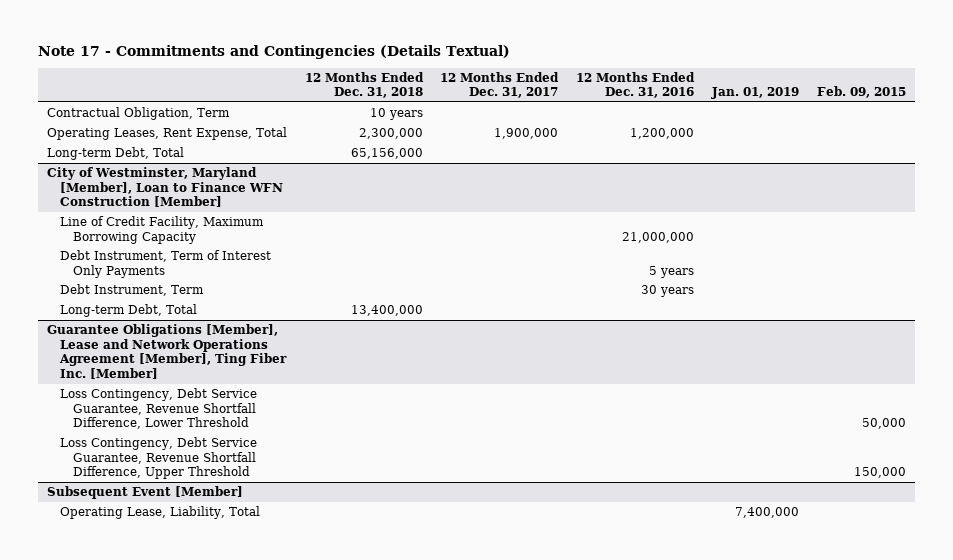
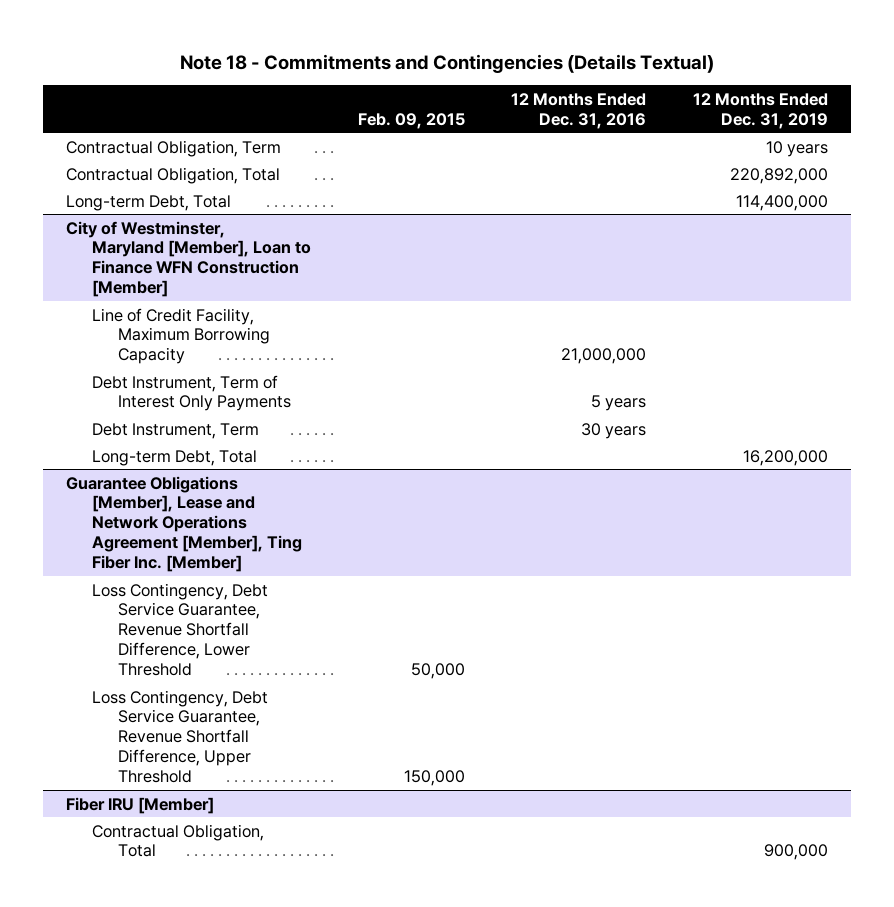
- Note 17 - Commitments and Contingencies (Details Textual)
+ Note 18 - Commitments and Contingencies (Details Textual)
- | 12 Months Ended Dec. 31, 2018 | 12 Months Ended Dec. 31, 2017 | 12 Months Ended Dec. 31, 2016 | Jan. 01, 2019 | Feb. 09, 2015
+ | Feb. 09, 2015 | 12 Months Ended Dec. 31, 2016 | 12 Months Ended Dec. 31, 2019
- Operating Leases, Rent Expense, Total | 2,300,000 | 1,900,000 | 1,200,000 | |
+ Contractual Obligation, Total | | | 220,892,000
- Subsequent Event [Member]
- Operating Lease, Liability, Total | | | | 7,400,000 |
+ Fiber IRU [Member]
+ Contractual Obligation, Total | | | 900,000

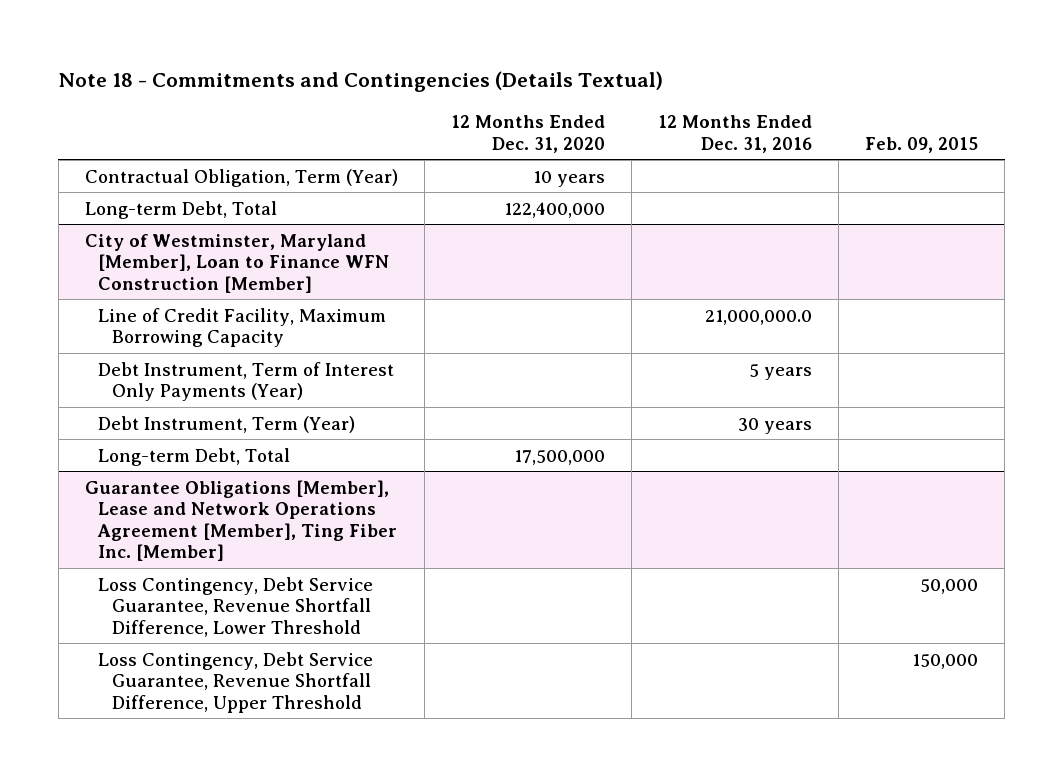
- | Feb. 09, 2015 | 12 Months Ended Dec. 31, 2016 | 12 Months Ended Dec. 31, 2019
+ | 12 Months Ended Dec. 31, 2020 | 12 Months Ended Dec. 31, 2016 | Feb. 09, 2015
- Contractual Obligation, Term | | | 10 years
- Contractual Obligation, Total | | | 220,892,000
+ Contractual Obligation, Term (Year) | 10 years | |
@ City of Westminster, Maryland [Member], Loan to Finance WFN Construction [Member]
- Line of Credit Facility, Maximum Borrowing Capacity | | 21,000,000 |
- Debt Instrument, Term of Interest Only Payments | | 5 years |
- Debt Instrument, Term | | 30 years |
+ Line of Credit Facility, Maximum Borrowing Capacity | | 21,000,000.0 |
+ Debt Instrument, Term of Interest Only Payments (Year) | | 5 years |
+ Debt Instrument, Term (Year) | | 30 years |
- Fiber IRU [Member]
- Contractual Obligation, Total | | | 900,000

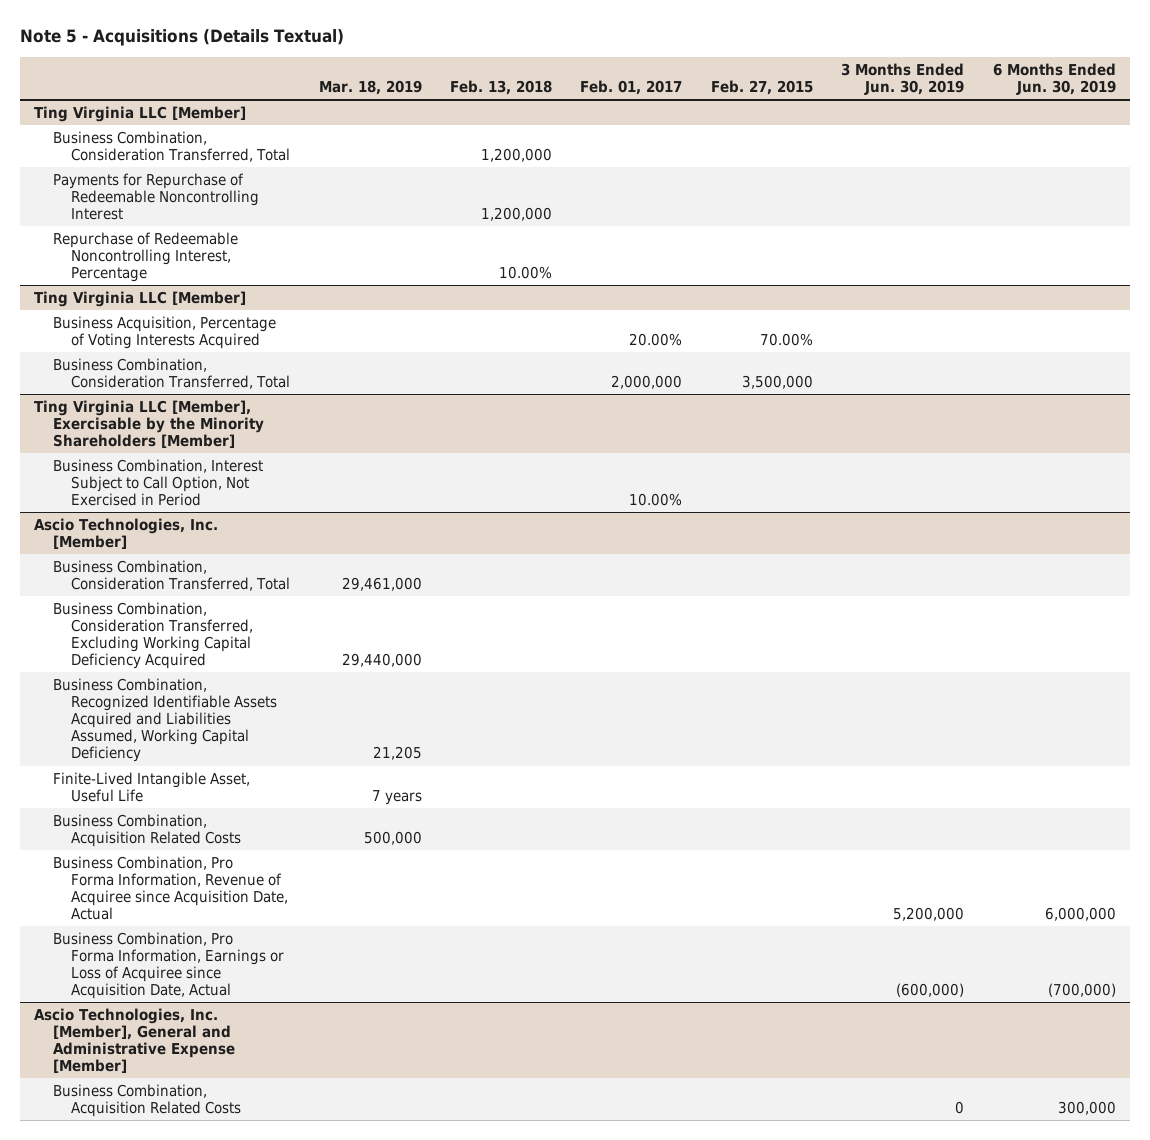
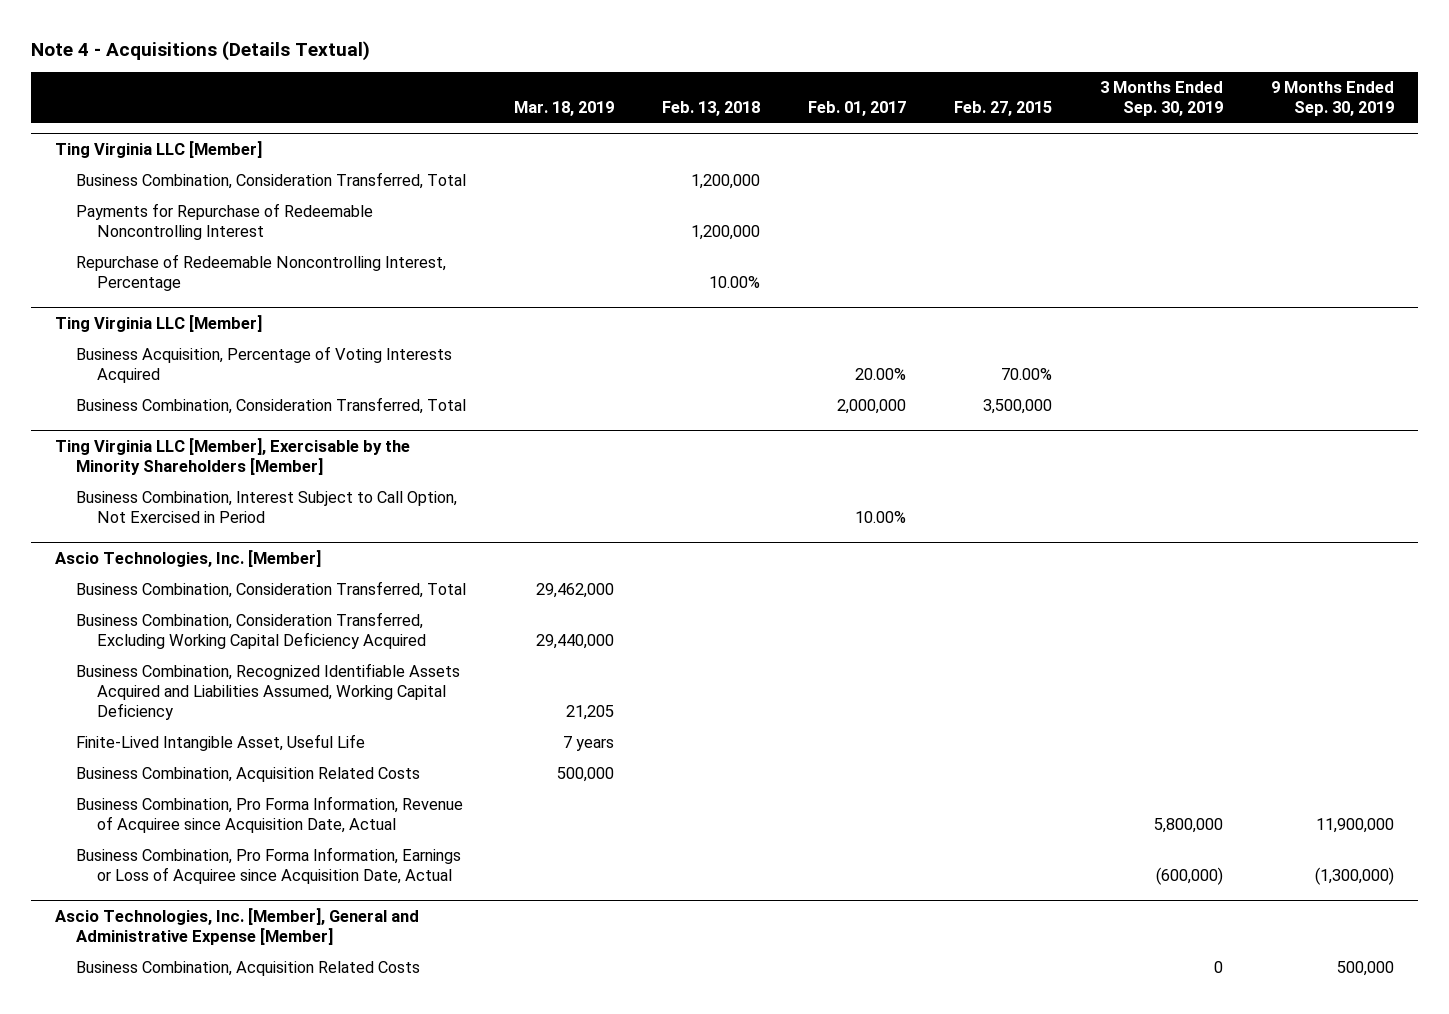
- Note 5 - Acquisitions (Details Textual)
+ Note 4 - Acquisitions (Details Textual)
- | Mar. 18, 2019 | Feb. 13, 2018 | Feb. 01, 2017 | Feb. 27, 2015 | 3 Months Ended Jun. 30, 2019 | 6 Months Ended Jun. 30, 2019
+ | Mar. 18, 2019 | Feb. 13, 2018 | Feb. 01, 2017 | Feb. 27, 2015 | 3 Months Ended Sep. 30, 2019 | 9 Months Ended Sep. 30, 2019
@ Ascio Technologies, Inc. [Member]
- Business Combination, Consideration Transferred, Total | 29,461,000 | | | | |
+ Business Combination, Consideration Transferred, Total | 29,462,000 | | | | |

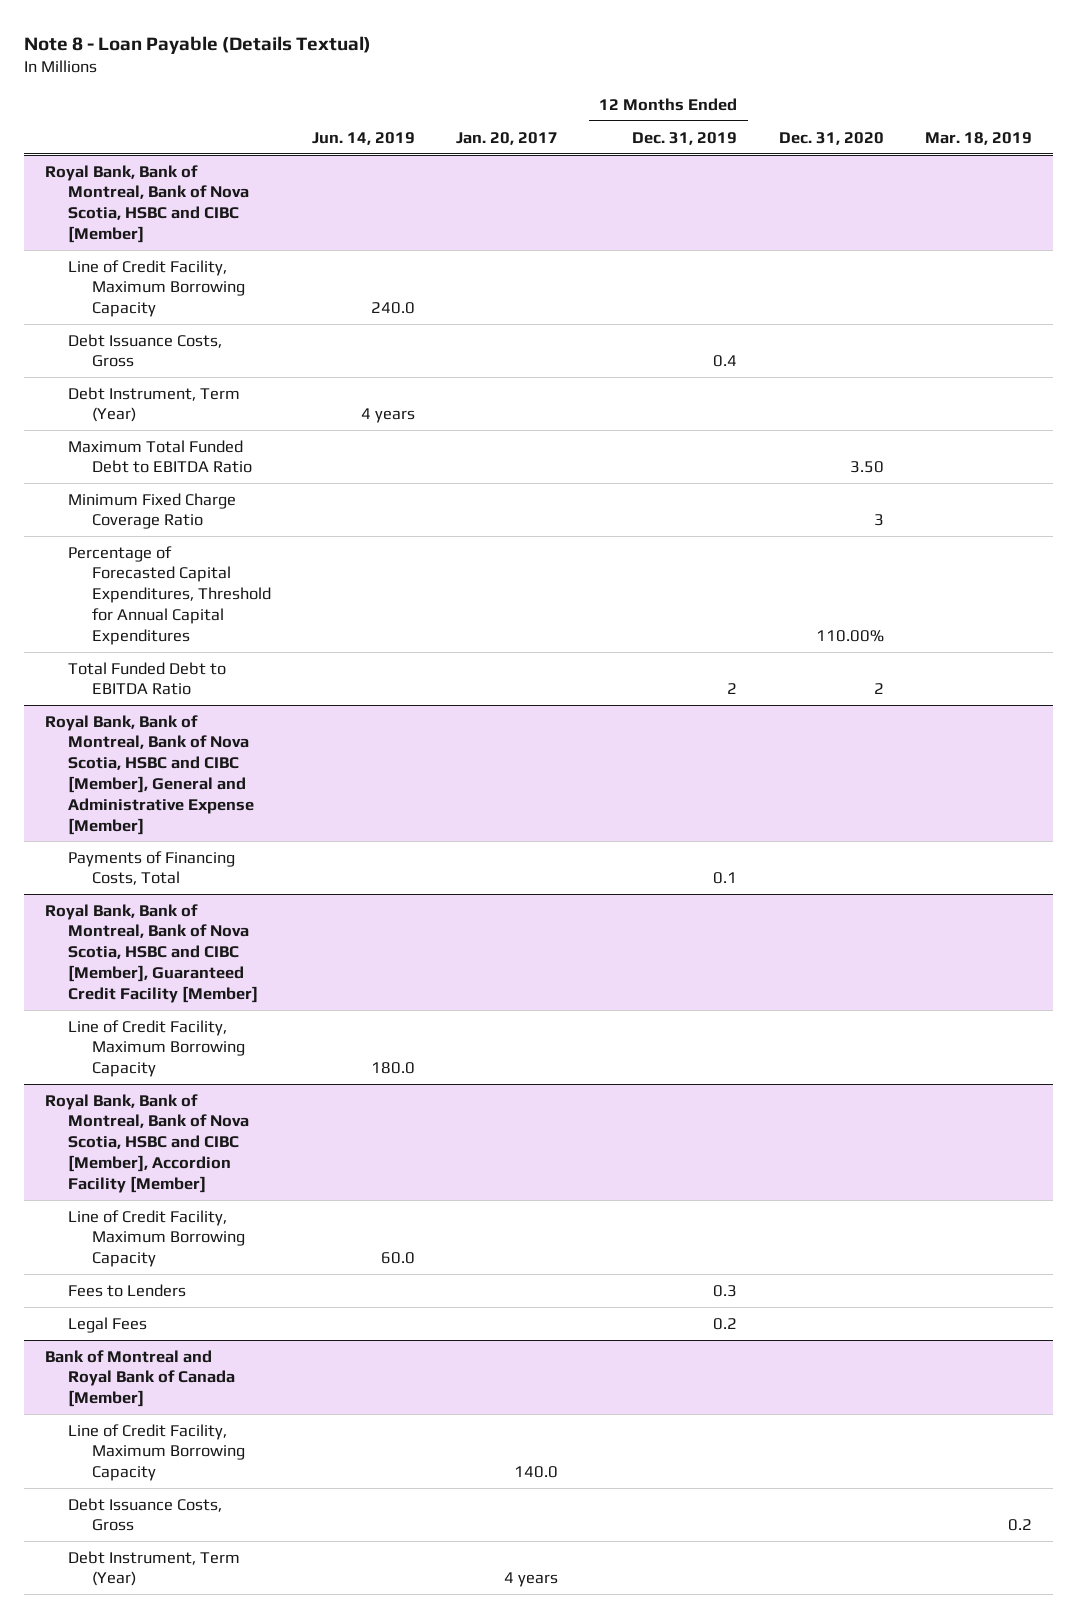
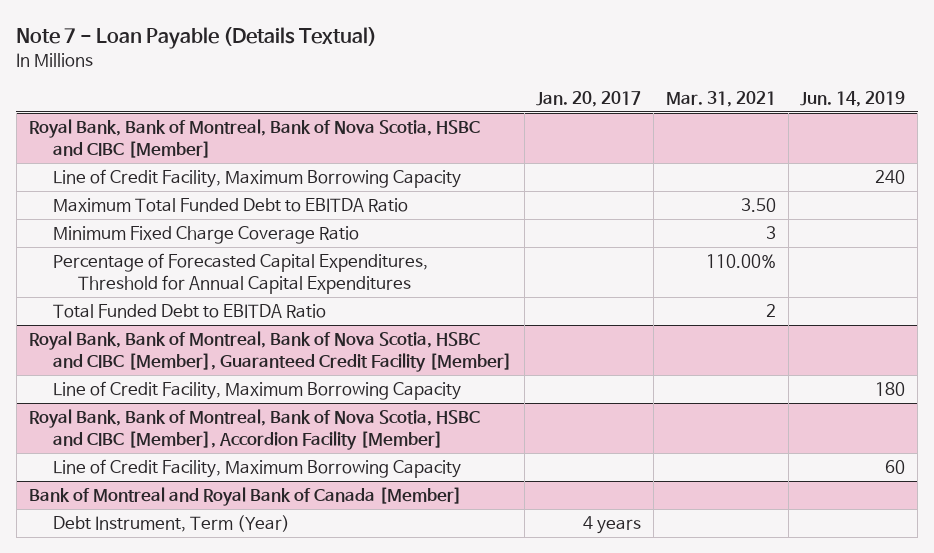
- Note 8 - Loan Payable (Details Textual)
+ Note 7 - Loan Payable (Details Textual)
- | Jun. 14, 2019 | Jan. 20, 2017 | 12 Months Ended Dec. 31, 2019 | Dec. 31, 2020 | Mar. 18, 2019
+ | Jan. 20, 2017 | Mar. 31, 2021 | Jun. 14, 2019
@ Royal Bank, Bank of Montreal, Bank of Nova Scotia, HSBC and CIBC [Member]
- Line of Credit Facility, Maximum Borrowing Capacity | 240.0 | | | |
- Debt Issuance Costs, Gross | | | 0.4 | |
- Debt Instrument, Term (Year) | 4 years | | | |
+ Line of Credit Facility, Maximum Borrowing Capacity | | | 240
- Royal Bank, Bank of Montreal, Bank of Nova Scotia, HSBC and CIBC [Member], General and Administrative Expense [Member]
- Payments of Financing Costs, Total | | | 0.1 | |
@ Royal Bank, Bank of Montreal, Bank of Nova Scotia, HSBC and CIBC [Member], Guaranteed Credit Facility [Member]
- Line of Credit Facility, Maximum Borrowing Capacity | 180.0 | | | |
+ Line of Credit Facility, Maximum Borrowing Capacity | | | 180
@ Royal Bank, Bank of Montreal, Bank of Nova Scotia, HSBC and CIBC [Member], Accordion Facility [Member]
- Line of Credit Facility, Maximum Borrowing Capacity | 60.0 | | | |
- Fees to Lenders | | | 0.3 | |
- Legal Fees | | | 0.2 | |
+ Line of Credit Facility, Maximum Borrowing Capacity | | | 60
@ Bank of Montreal and Royal Bank of Canada [Member]
- Line of Credit Facility, Maximum Borrowing Capacity | | 140.0 | | |
- Debt Issuance Costs, Gross | | | | | 0.2

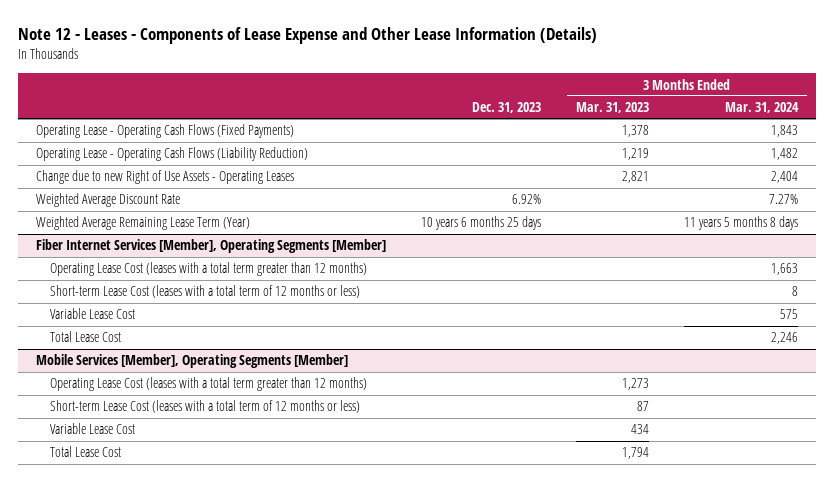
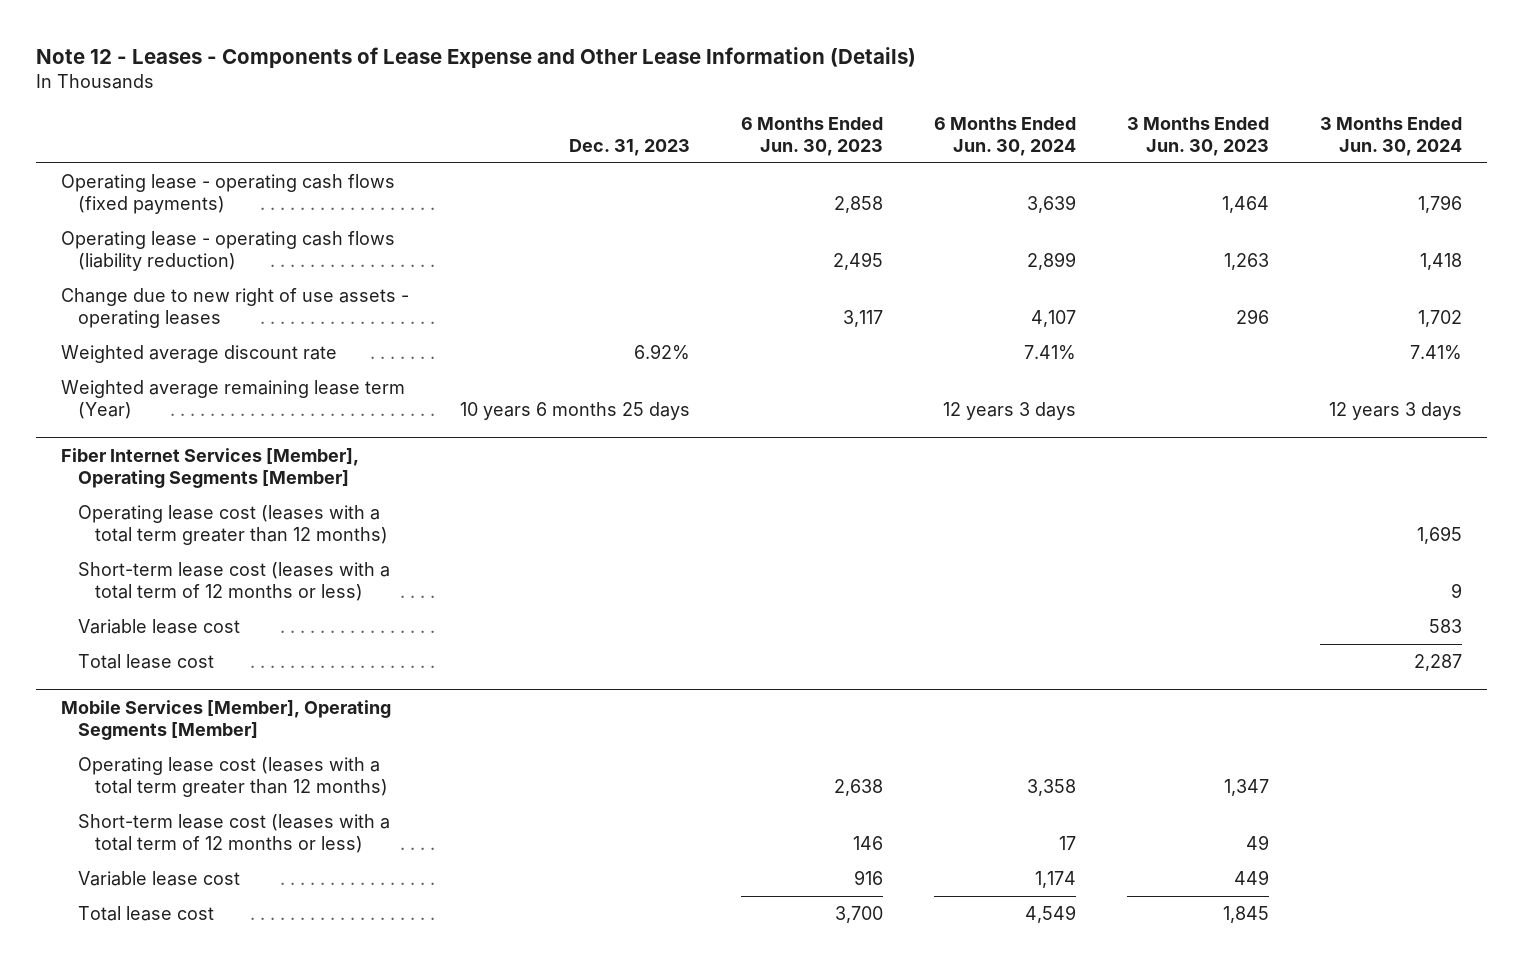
- | Dec. 31, 2023 | 3 Months Ended Mar. 31, 2023 | 3 Months Ended Mar. 31, 2024
+ | Dec. 31, 2023 | 6 Months Ended Jun. 30, 2023 | 6 Months Ended Jun. 30, 2024 | 3 Months Ended Jun. 30, 2023 | 3 Months Ended Jun. 30, 2024
- Operating Lease - Operating Cash Flows (Fixed Payments) | | 1,378 | 1,843
- Operating Lease - Operating Cash Flows (Liability Reduction) | | 1,219 | 1,482
- Change due to new Right of Use Assets - Operating Leases | | 2,821 | 2,404
- Weighted Average Discount Rate | 6.92% | | 7.27%
- Weighted Average Remaining Lease Term (Year) | 10 years 6 months 25 days | | 11 years 5 months 8 days
+ Operating lease - operating cash flows (fixed payments) | | 2,858 | 3,639 | 1,464 | 1,796
+ Operating lease - operating cash flows (liability reduction) | | 2,495 | 2,899 | 1,263 | 1,418
+ Change due to new right of use assets - operating leases | | 3,117 | 4,107 | 296 | 1,702
+ Weighted average discount rate | 6.92% | | 7.41% | | 7.41%
+ Weighted average remaining lease term (Year) | 10 years 6 months 25 days | | 12 years 3 days | | 12 years 3 days
@ Fiber Internet Services [Member], Operating Segments [Member]
- Operating Lease Cost (leases with a total term greater than 12 months) | | | 1,663
- Short-term Lease Cost (leases with a total term of 12 months or less) | | | 8
- Variable Lease Cost | | | 575
- Total Lease Cost | | | 2,246
+ Operating lease cost (leases with a total term greater than 12 months) | | | | | 1,695
+ Short-term lease cost (leases with a total term of 12 months or less) | | | | | 9
+ Variable lease cost | | | | | 583
+ Total lease cost | | | | | 2,287
@ Mobile Services [Member], Operating Segments [Member]
- Operating Lease Cost (leases with a total term greater than 12 months) | | 1,273 |
- Short-term Lease Cost (leases with a total term of 12 months or less) | | 87 |
- Variable Lease Cost | | 434 |
- Total Lease Cost | | 1,794 |
+ Operating lease cost (leases with a total term greater than 12 months) | | 2,638 | 3,358 | 1,347 |
+ Short-term lease cost (leases with a total term of 12 months or less) | | 146 | 17 | 49 |
+ Variable lease cost | | 916 | 1,174 | 449 |
+ Total lease cost | | 3,700 | 4,549 | 1,845 |

